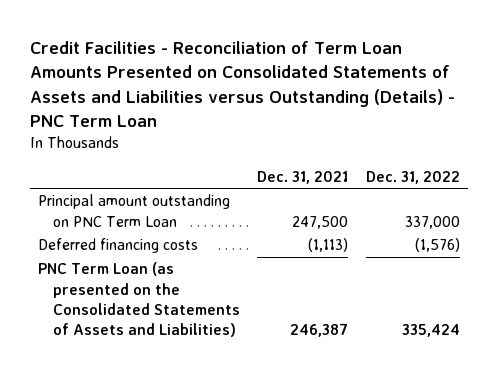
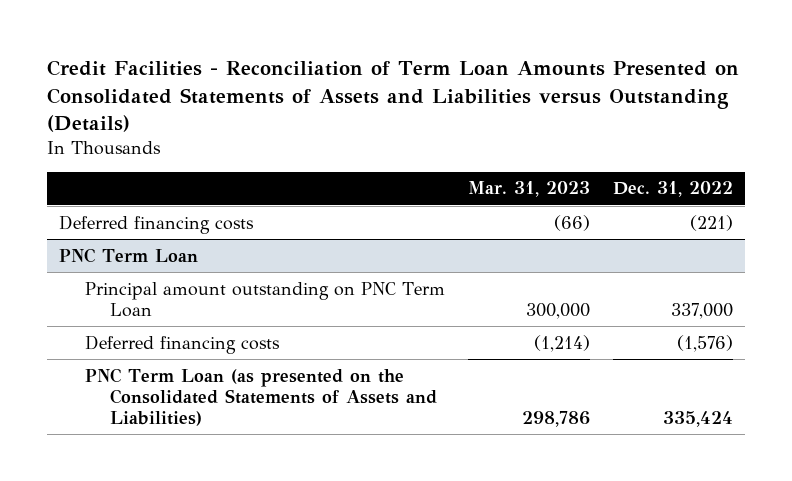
- Credit Facilities - Reconciliation of Term Loan Amounts Presented on Consolidated Statements of Assets and Liabilities versus Outstanding (Details) - PNC Term Loan
+ Credit Facilities - Reconciliation of Term Loan Amounts Presented on Consolidated Statements of Assets and Liabilities versus Outstanding (Details)
- | Dec. 31, 2021 | Dec. 31, 2022
+ | Mar. 31, 2023 | Dec. 31, 2022
+ Deferred financing costs | (66) | (221)
+ PNC Term Loan

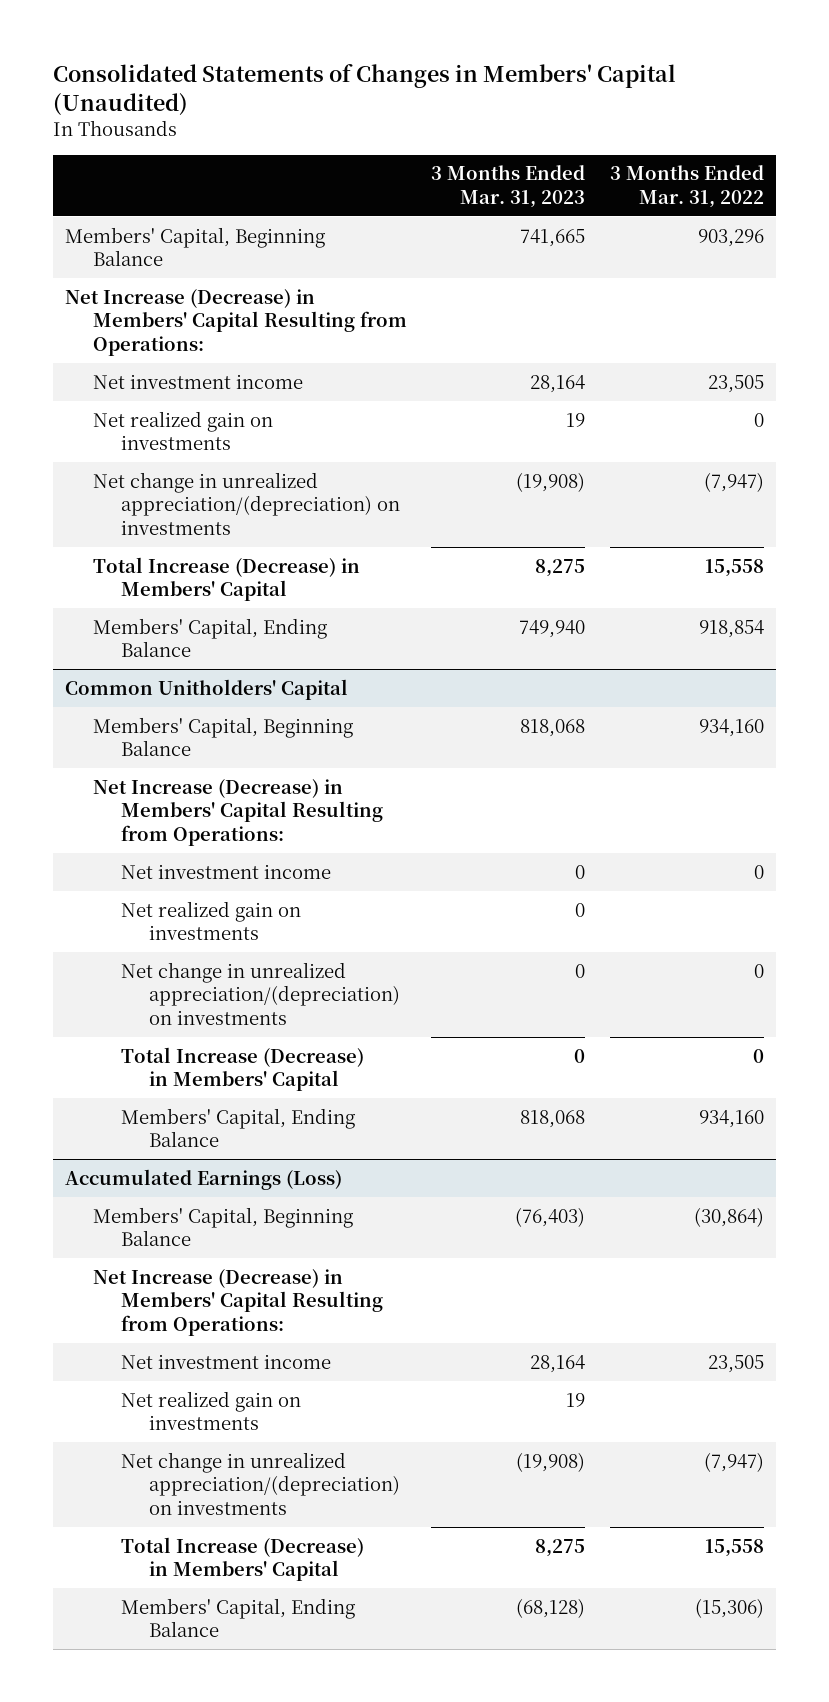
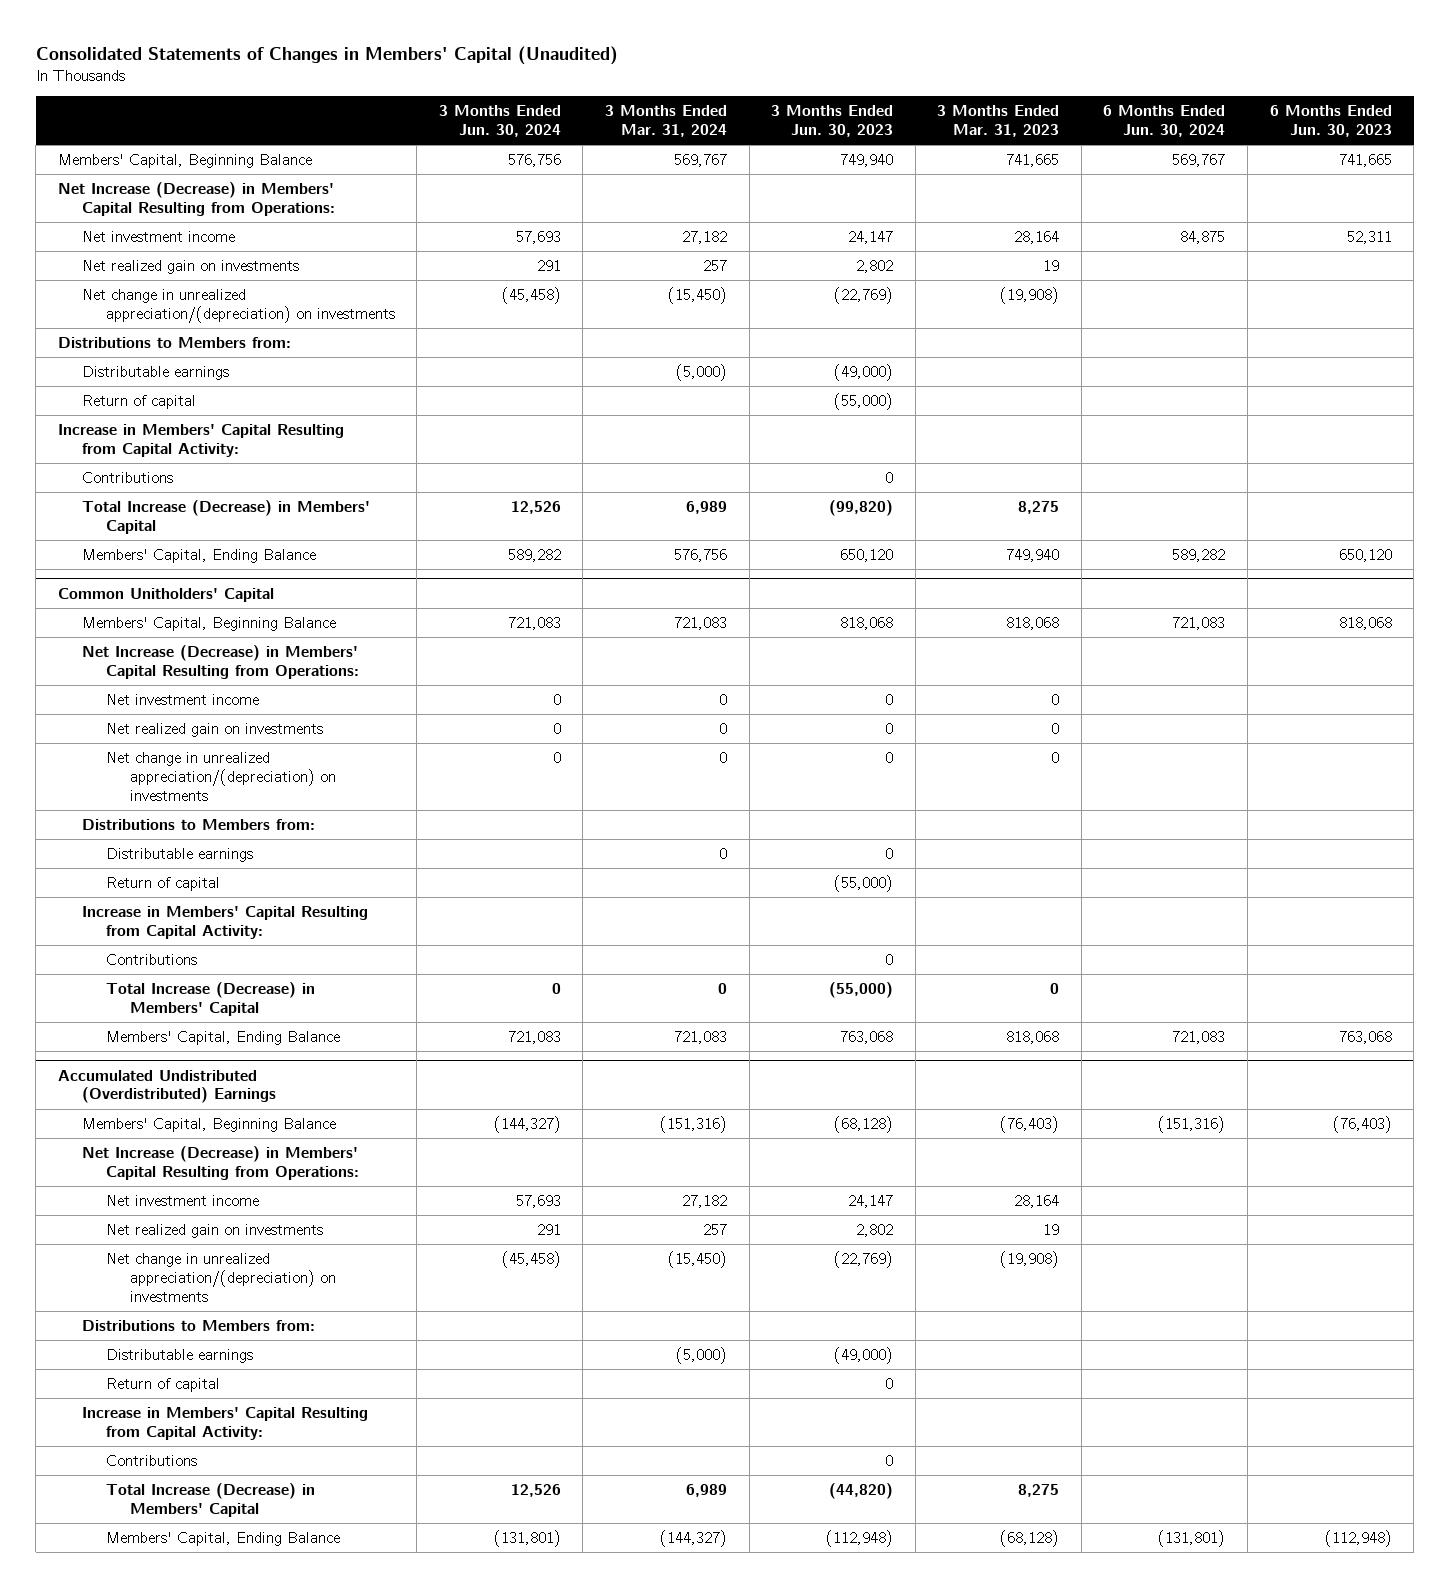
- | 3 Months Ended Mar. 31, 2023 | 3 Months Ended Mar. 31, 2022
+ | 3 Months Ended Jun. 30, 2024 | 3 Months Ended Mar. 31, 2024 | 3 Months Ended Jun. 30, 2023 | 3 Months Ended Mar. 31, 2023 | 6 Months Ended Jun. 30, 2024 | 6 Months Ended Jun. 30, 2023
+ Distributions to Members from:
+ Distributable earnings | | (5,000) | (49,000) | | |
+ Return of capital | | | (55,000) | | |
+ Increase in Members' Capital Resulting from Capital Activity:
+ Contributions | | | 0 | | |
@ Common Unitholders' Capital
+ Distributions to Members from:
+ Distributable earnings | | 0 | 0 | | |
+ Return of capital | | | (55,000) | | |
+ Increase in Members' Capital Resulting from Capital Activity:
+ Contributions | | | 0 | | |
- Accumulated Earnings (Loss)
+ Accumulated Undistributed (Overdistributed) Earnings
+ Distributions to Members from:
+ Distributable earnings | | (5,000) | (49,000) | | |
+ Return of capital | | | 0 | | |
+ Increase in Members' Capital Resulting from Capital Activity:
+ Contributions | | | 0 | | |

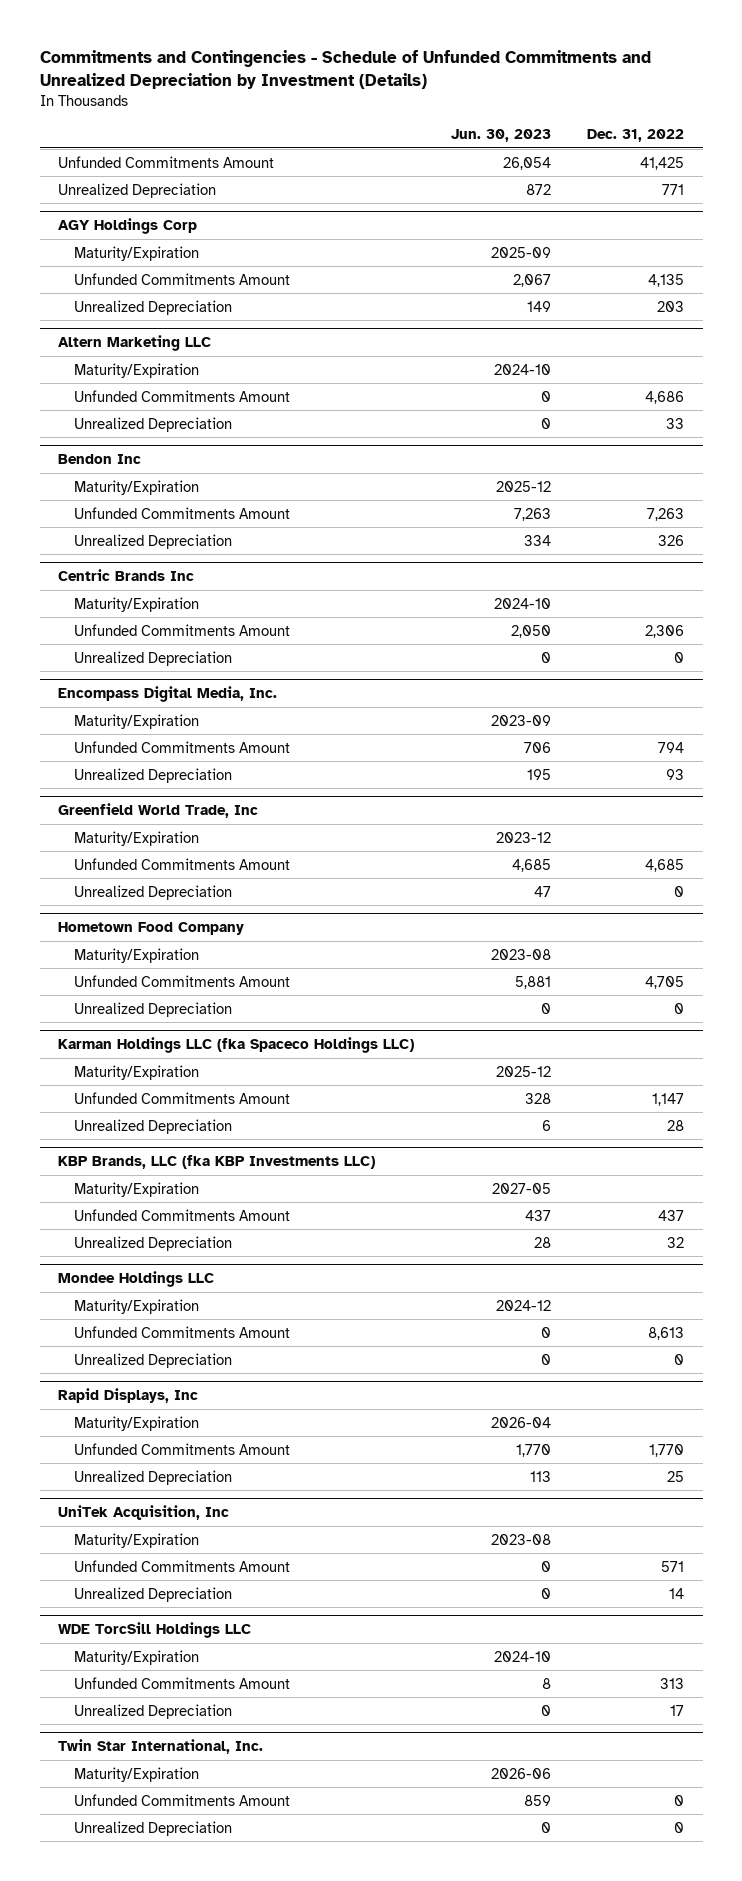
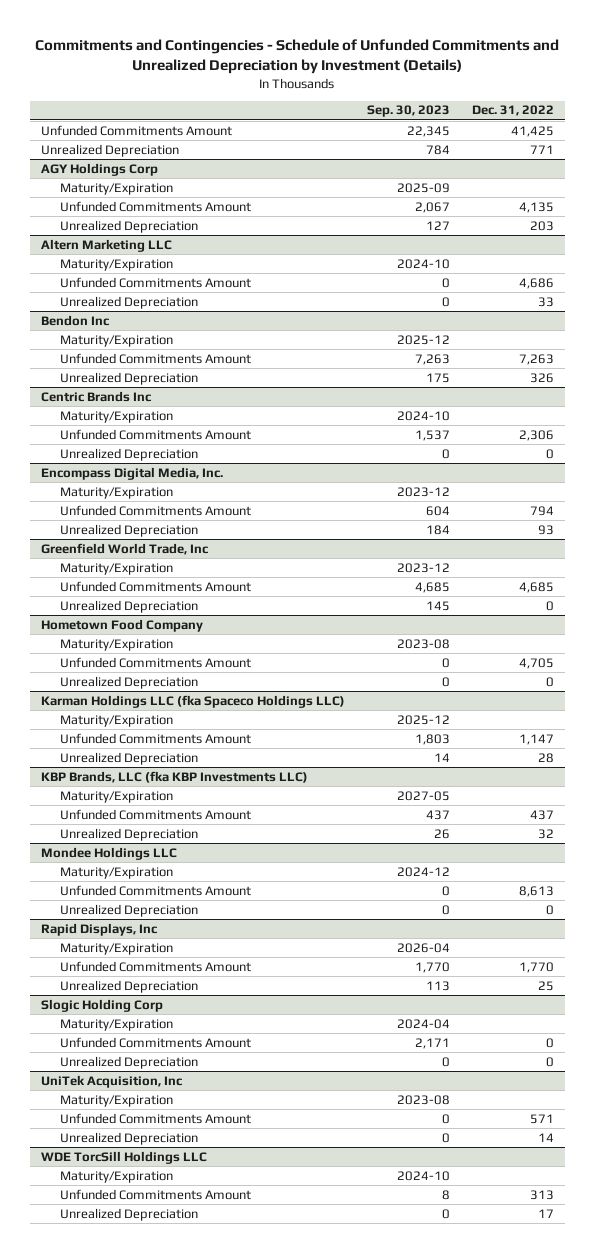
- | Jun. 30, 2023 | Dec. 31, 2022
+ | Sep. 30, 2023 | Dec. 31, 2022
+ Slogic Holding Corp
+ Maturity/Expiration | 2024-04 |
+ Unfunded Commitments Amount | 2,171 | 0
+ Unrealized Depreciation | 0 | 0
- Twin Star International, Inc.
- Maturity/Expiration | 2026-06 |
- Unfunded Commitments Amount | 859 | 0
- Unrealized Depreciation | 0 | 0

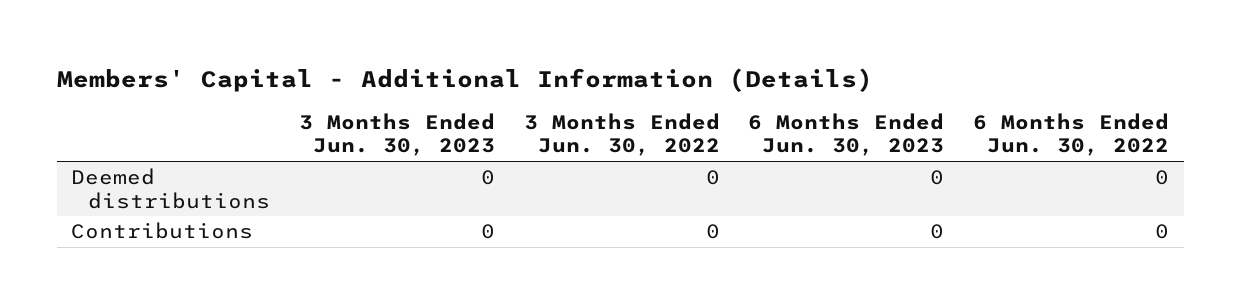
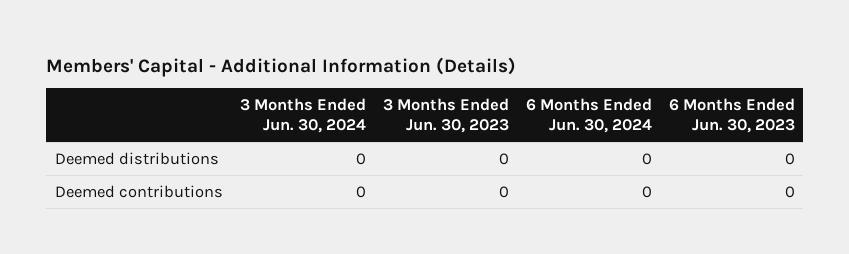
- | 3 Months Ended Jun. 30, 2023 | 3 Months Ended Jun. 30, 2022 | 6 Months Ended Jun. 30, 2023 | 6 Months Ended Jun. 30, 2022
+ | 3 Months Ended Jun. 30, 2024 | 3 Months Ended Jun. 30, 2023 | 6 Months Ended Jun. 30, 2024 | 6 Months Ended Jun. 30, 2023
- Contributions | 0 | 0 | 0 | 0
+ Deemed contributions | 0 | 0 | 0 | 0

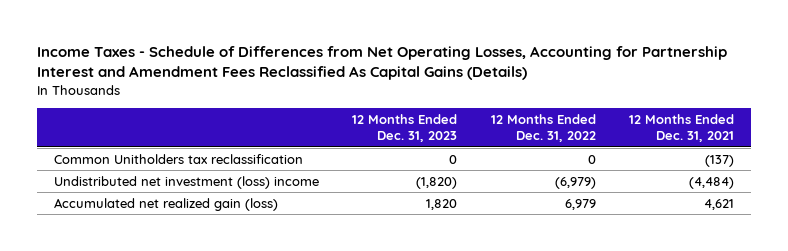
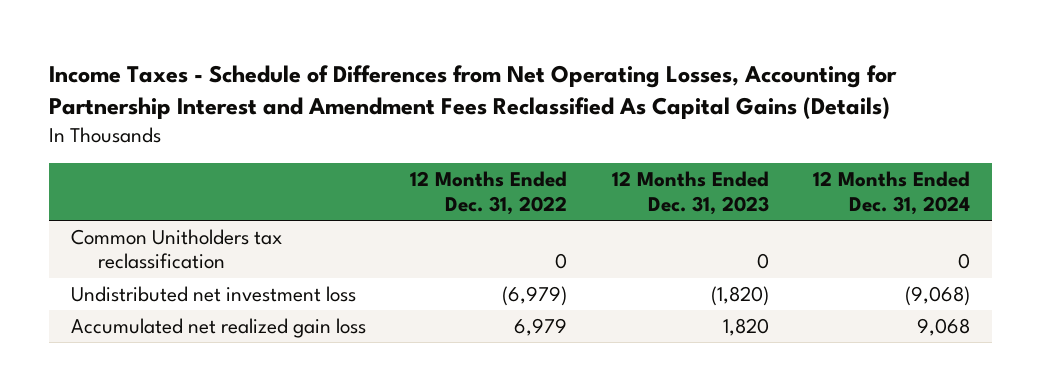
- | 12 Months Ended Dec. 31, 2023 | 12 Months Ended Dec. 31, 2022 | 12 Months Ended Dec. 31, 2021
+ | 12 Months Ended Dec. 31, 2022 | 12 Months Ended Dec. 31, 2023 | 12 Months Ended Dec. 31, 2024
- Undistributed net investment (loss) income | (1,820) | (6,979) | (4,484)
- Accumulated net realized gain (loss) | 1,820 | 6,979 | 4,621
+ Undistributed net investment loss | (6,979) | (1,820) | (9,068)
+ Accumulated net realized gain loss | 6,979 | 1,820 | 9,068

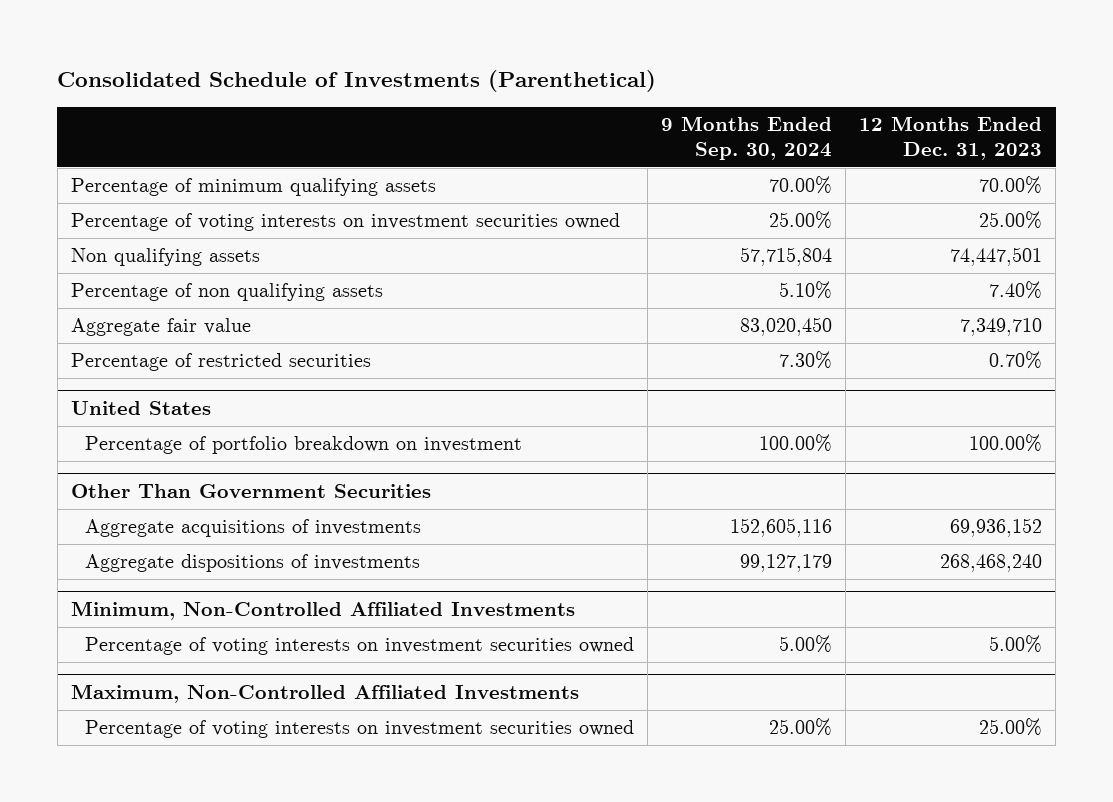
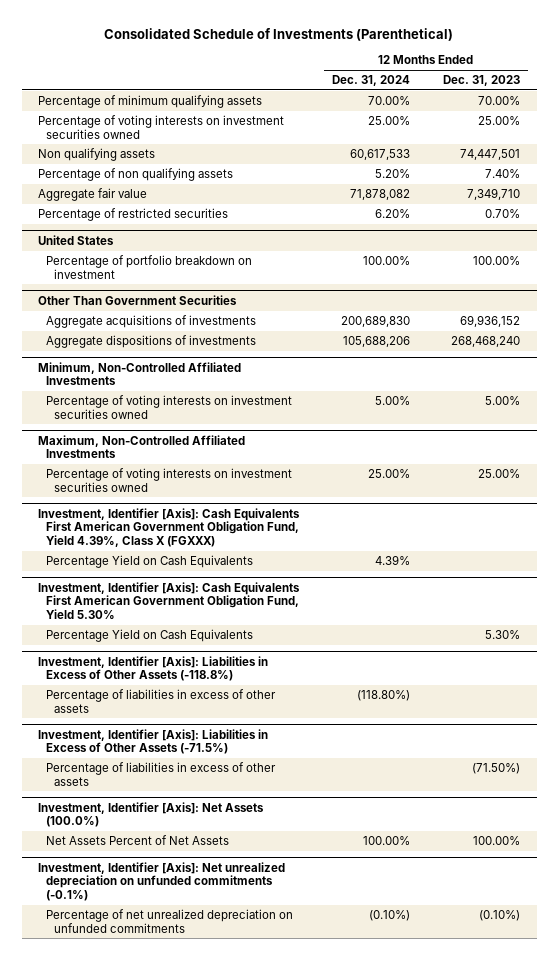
- | 9 Months Ended Sep. 30, 2024 | 12 Months Ended Dec. 31, 2023
+ | 12 Months Ended Dec. 31, 2024 | 12 Months Ended Dec. 31, 2023
+ Investment, Identifier [Axis]: Cash Equivalents First American Government Obligation Fund, Yield 4.39%, Class X (FGXXX)
+ Percentage Yield on Cash Equivalents | 4.39% |
+ Investment, Identifier [Axis]: Cash Equivalents First American Government Obligation Fund, Yield 5.30%
+ Percentage Yield on Cash Equivalents | | 5.30%
+ Investment, Identifier [Axis]: Liabilities in Excess of Other Assets (-118.8%)
+ Percentage of liabilities in excess of other assets | (118.80%) |
+ Investment, Identifier [Axis]: Liabilities in Excess of Other Assets (-71.5%)
+ Percentage of liabilities in excess of other assets | | (71.50%)
+ Investment, Identifier [Axis]: Net Assets (100.0%)
+ Net Assets Percent of Net Assets | 100.00% | 100.00%
+ Investment, Identifier [Axis]: Net unrealized depreciation on unfunded commitments (-0.1%)
+ Percentage of net unrealized depreciation on unfunded commitments | (0.10%) | (0.10%)

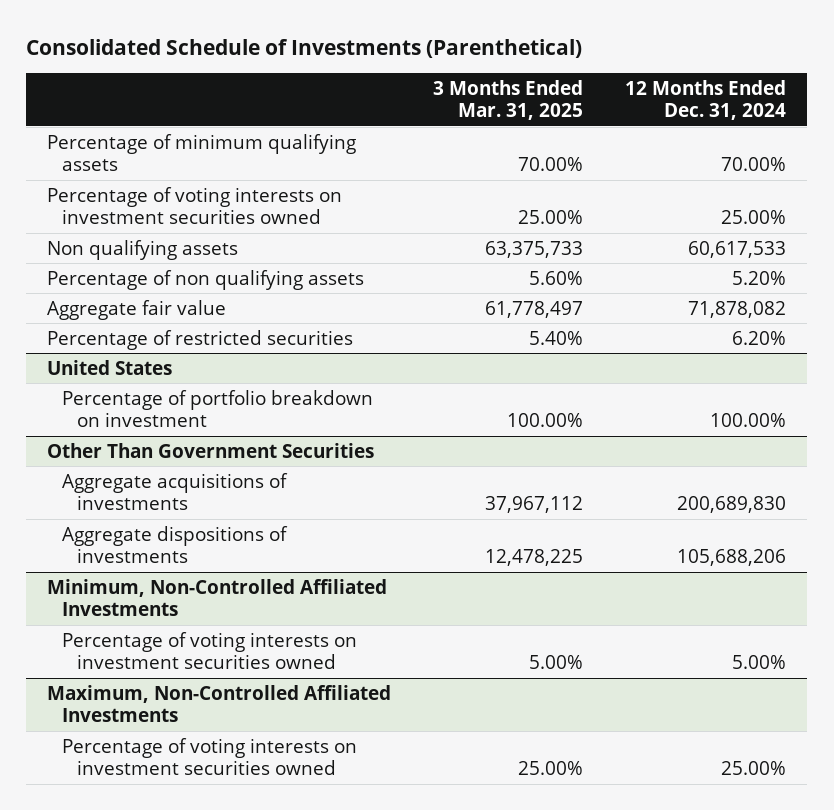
- | 12 Months Ended Dec. 31, 2024 | 12 Months Ended Dec. 31, 2023
+ | 3 Months Ended Mar. 31, 2025 | 12 Months Ended Dec. 31, 2024
- Investment, Identifier [Axis]: Cash Equivalents First American Government Obligation Fund, Yield 4.39%, Class X (FGXXX)
- Percentage Yield on Cash Equivalents | 4.39% |
- Investment, Identifier [Axis]: Cash Equivalents First American Government Obligation Fund, Yield 5.30%
- Percentage Yield on Cash Equivalents | | 5.30%
- Investment, Identifier [Axis]: Liabilities in Excess of Other Assets (-118.8%)
- Percentage of liabilities in excess of other assets | (118.80%) |
- Investment, Identifier [Axis]: Liabilities in Excess of Other Assets (-71.5%)
- Percentage of liabilities in excess of other assets | | (71.50%)
- Investment, Identifier [Axis]: Net Assets (100.0%)
- Net Assets Percent of Net Assets | 100.00% | 100.00%
- Investment, Identifier [Axis]: Net unrealized depreciation on unfunded commitments (-0.1%)
- Percentage of net unrealized depreciation on unfunded commitments | (0.10%) | (0.10%)

